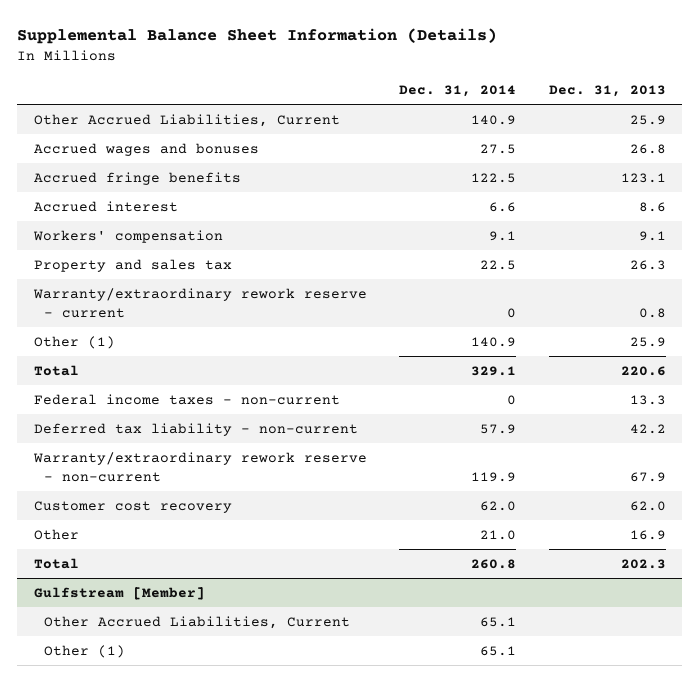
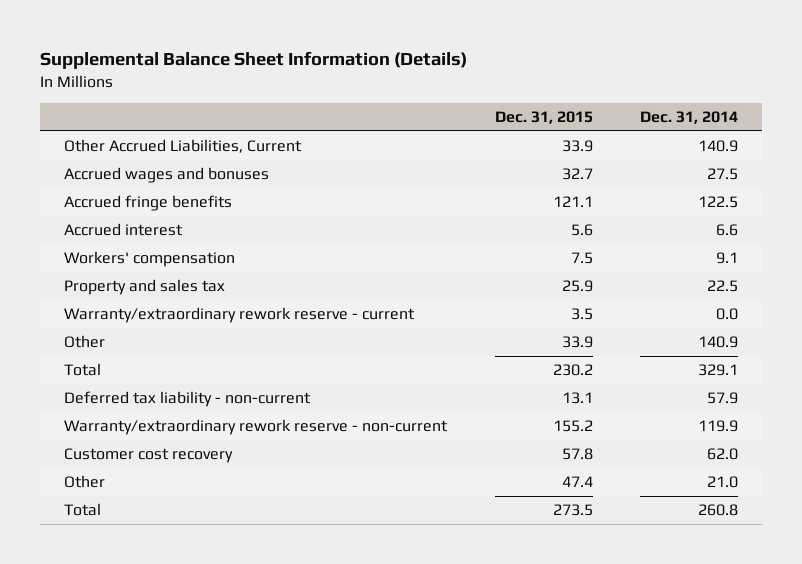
- | Dec. 31, 2014 | Dec. 31, 2013
+ | Dec. 31, 2015 | Dec. 31, 2014
- Warranty/extraordinary rework reserve - current | 0 | 0.8
- Other (1) | 140.9 | 25.9
+ Warranty/extraordinary rework reserve - current | 3.5 | 0.0
+ Other | 33.9 | 140.9
- Federal income taxes - non-current | 0 | 13.3
- Gulfstream [Member]
- Other Accrued Liabilities, Current | 65.1 |
- Other (1) | 65.1 |

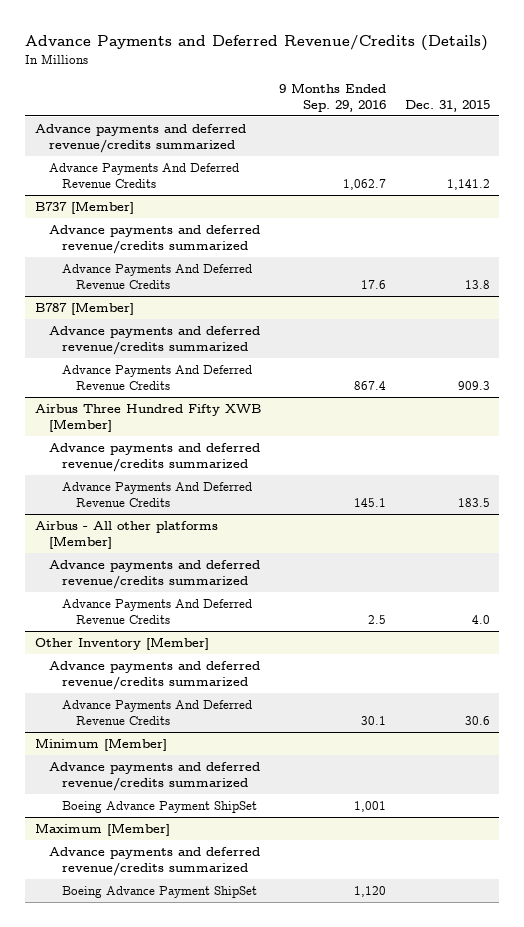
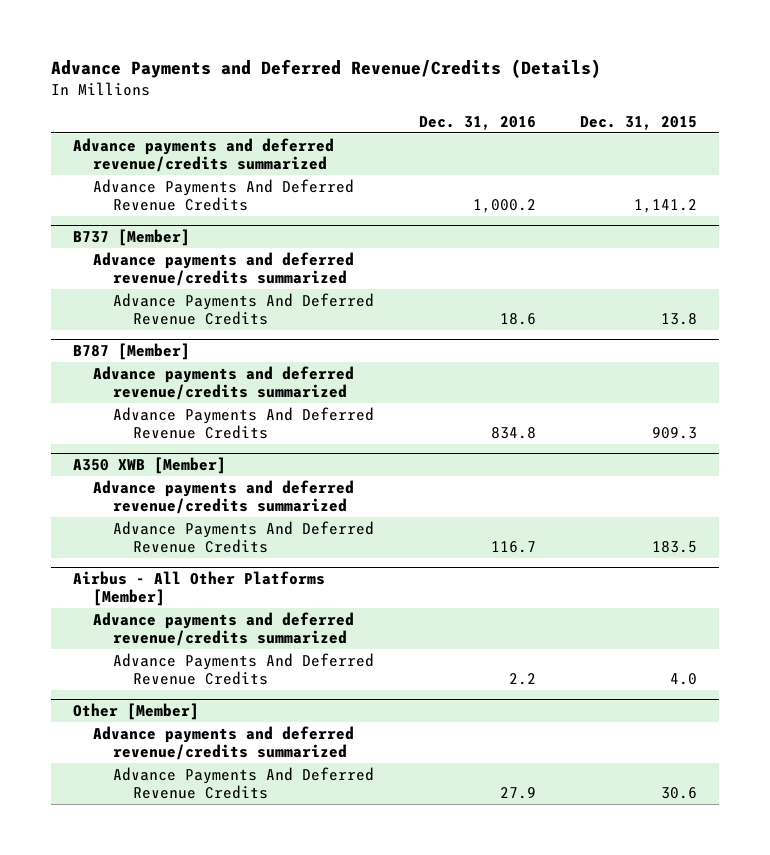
- | 9 Months Ended Sep. 29, 2016 | Dec. 31, 2015
+ | Dec. 31, 2016 | Dec. 31, 2015
- Airbus Three Hundred Fifty XWB [Member]
+ A350 XWB [Member]
- Airbus - All other platforms [Member]
+ Airbus - All Other Platforms [Member]
- Other Inventory [Member]
+ Other [Member]
- Minimum [Member]
- Advance payments and deferred revenue/credits summarized
- Boeing Advance Payment ShipSet | 1,001 |
- Maximum [Member]
- Advance payments and deferred revenue/credits summarized
- Boeing Advance Payment ShipSet | 1,120 |

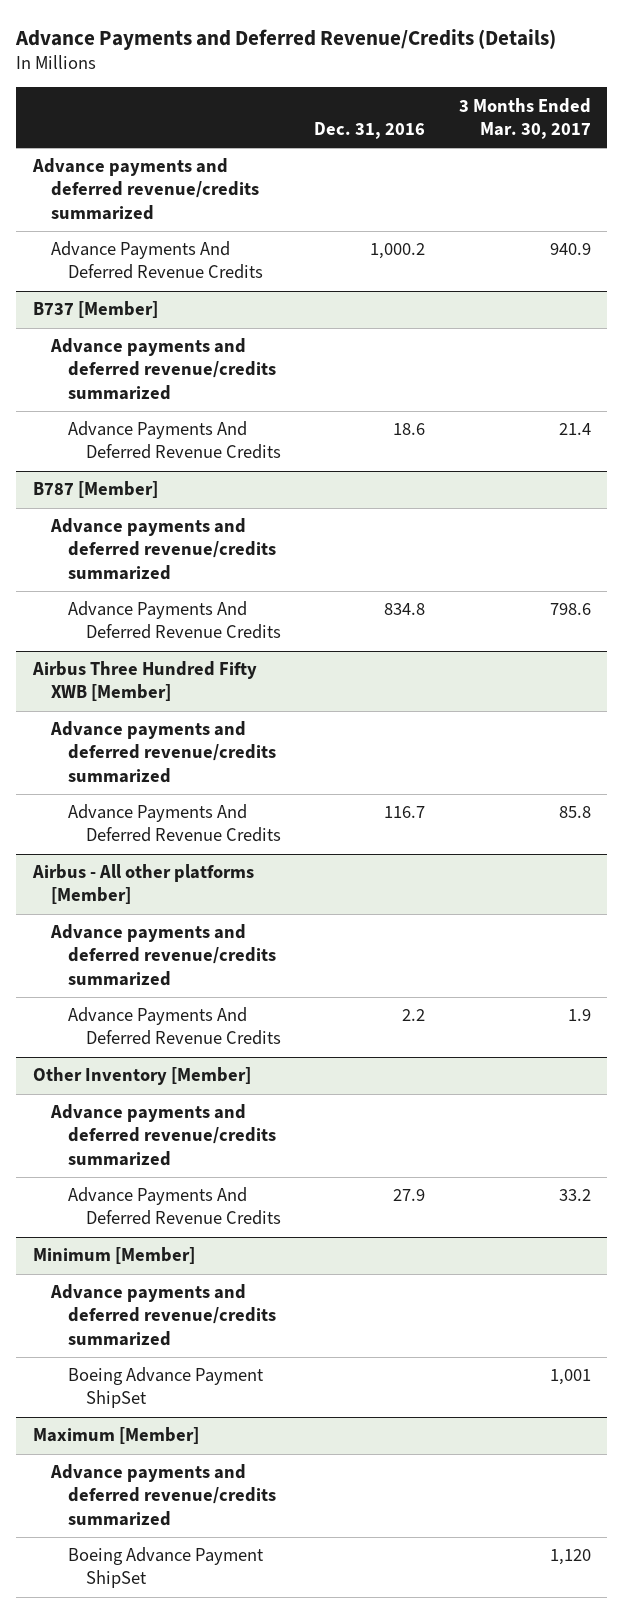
- | Dec. 31, 2016 | Dec. 31, 2015
+ | Dec. 31, 2016 | 3 Months Ended Mar. 30, 2017
- A350 XWB [Member]
+ Airbus Three Hundred Fifty XWB [Member]
- Airbus - All Other Platforms [Member]
+ Airbus - All other platforms [Member]
- Other [Member]
+ Other Inventory [Member]
+ Minimum [Member]
+ Advance payments and deferred revenue/credits summarized
+ Boeing Advance Payment ShipSet | | 1,001
+ Maximum [Member]
+ Advance payments and deferred revenue/credits summarized
+ Boeing Advance Payment ShipSet | | 1,120

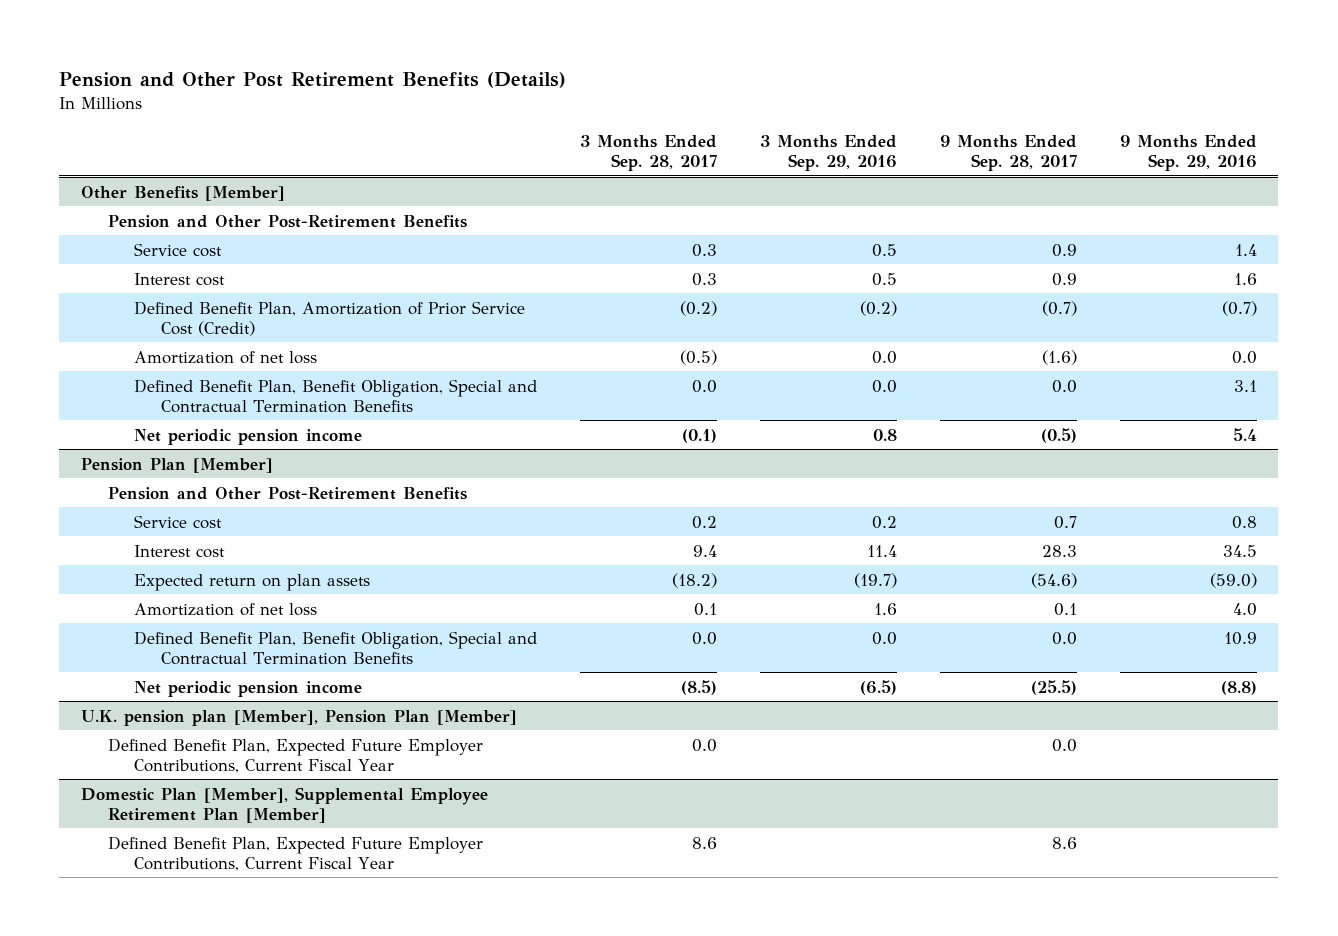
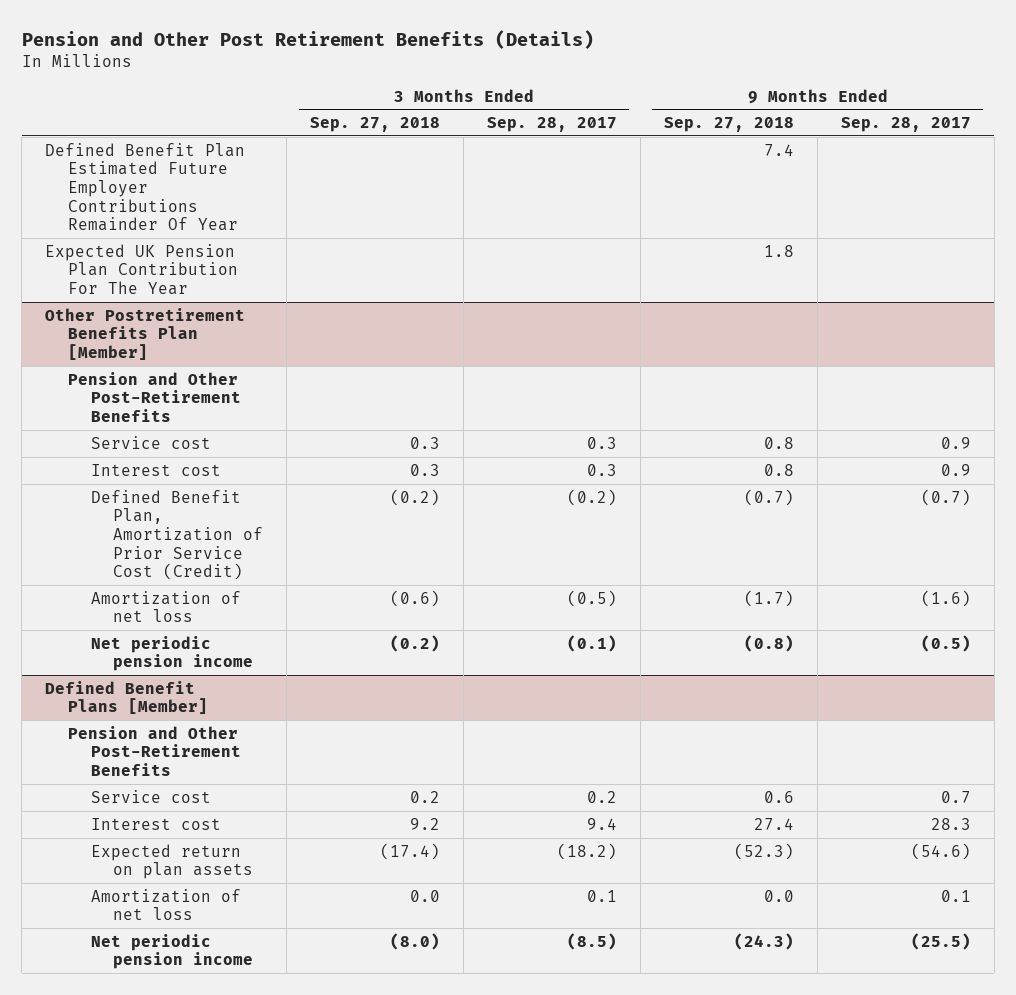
- | 3 Months Ended Sep. 28, 2017 | 3 Months Ended Sep. 29, 2016 | 9 Months Ended Sep. 28, 2017 | 9 Months Ended Sep. 29, 2016
+ | 3 Months Ended Sep. 27, 2018 | 3 Months Ended Sep. 28, 2017 | 9 Months Ended Sep. 27, 2018 | 9 Months Ended Sep. 28, 2017
- Other Benefits [Member]
+ Defined Benefit Plan Estimated Future Employer Contributions Remainder Of Year | | | 7.4 |
+ Expected UK Pension Plan Contribution For The Year | | | 1.8 |
+ Other Postretirement Benefits Plan [Member]
- Defined Benefit Plan, Benefit Obligation, Special and Contractual Termination Benefits | 0.0 | 0.0 | 0.0 | 3.1
- Pension Plan [Member]
+ Defined Benefit Plans [Member]
- Defined Benefit Plan, Benefit Obligation, Special and Contractual Termination Benefits | 0.0 | 0.0 | 0.0 | 10.9
- U.K. pension plan [Member], Pension Plan [Member]
- Defined Benefit Plan, Expected Future Employer Contributions, Current Fiscal Year | 0.0 | | 0.0 |
- Domestic Plan [Member], Supplemental Employee Retirement Plan [Member]
- Defined Benefit Plan, Expected Future Employer Contributions, Current Fiscal Year | 8.6 | | 8.6 |

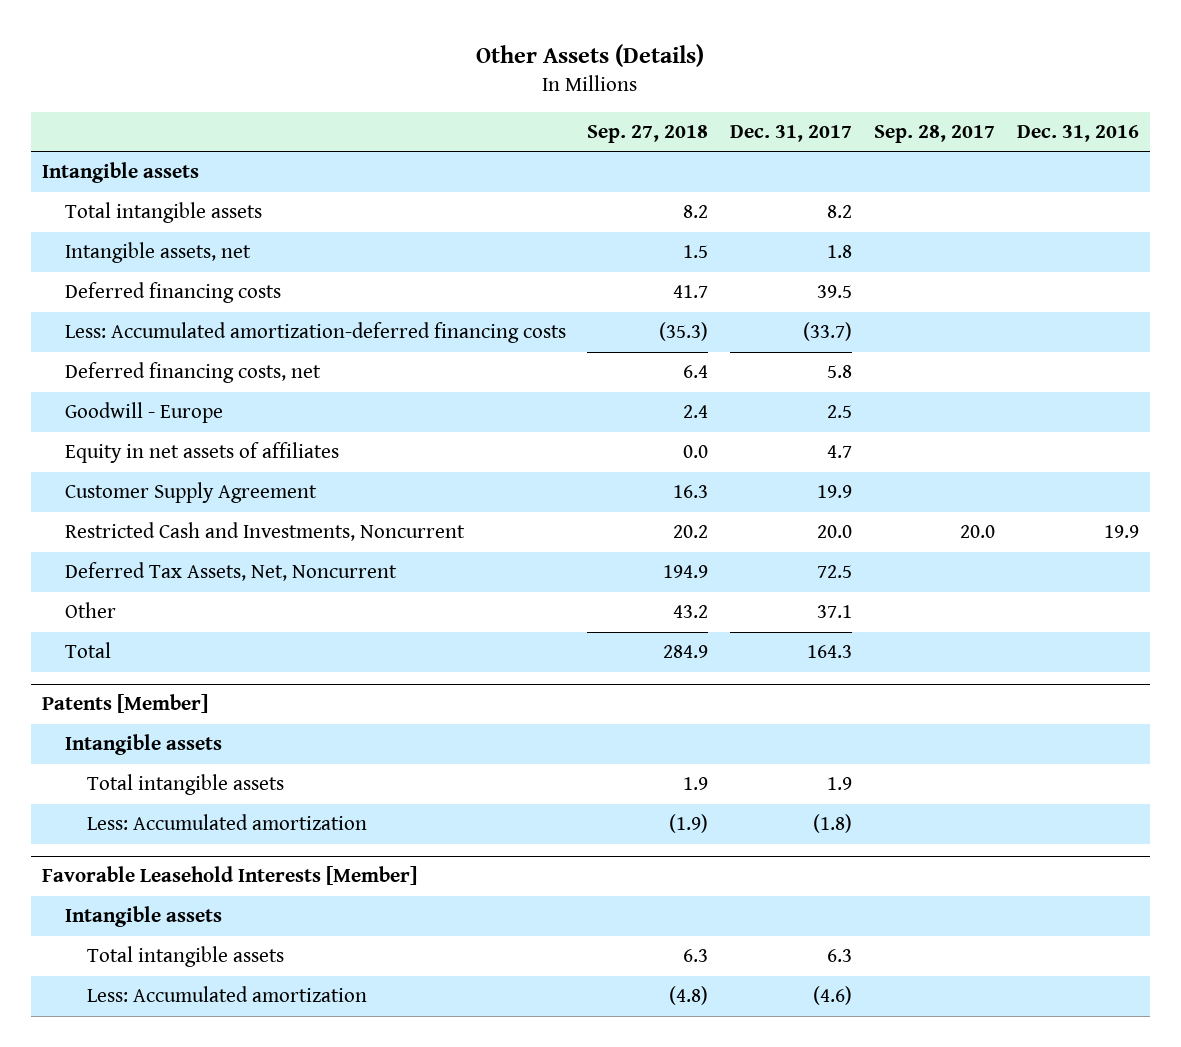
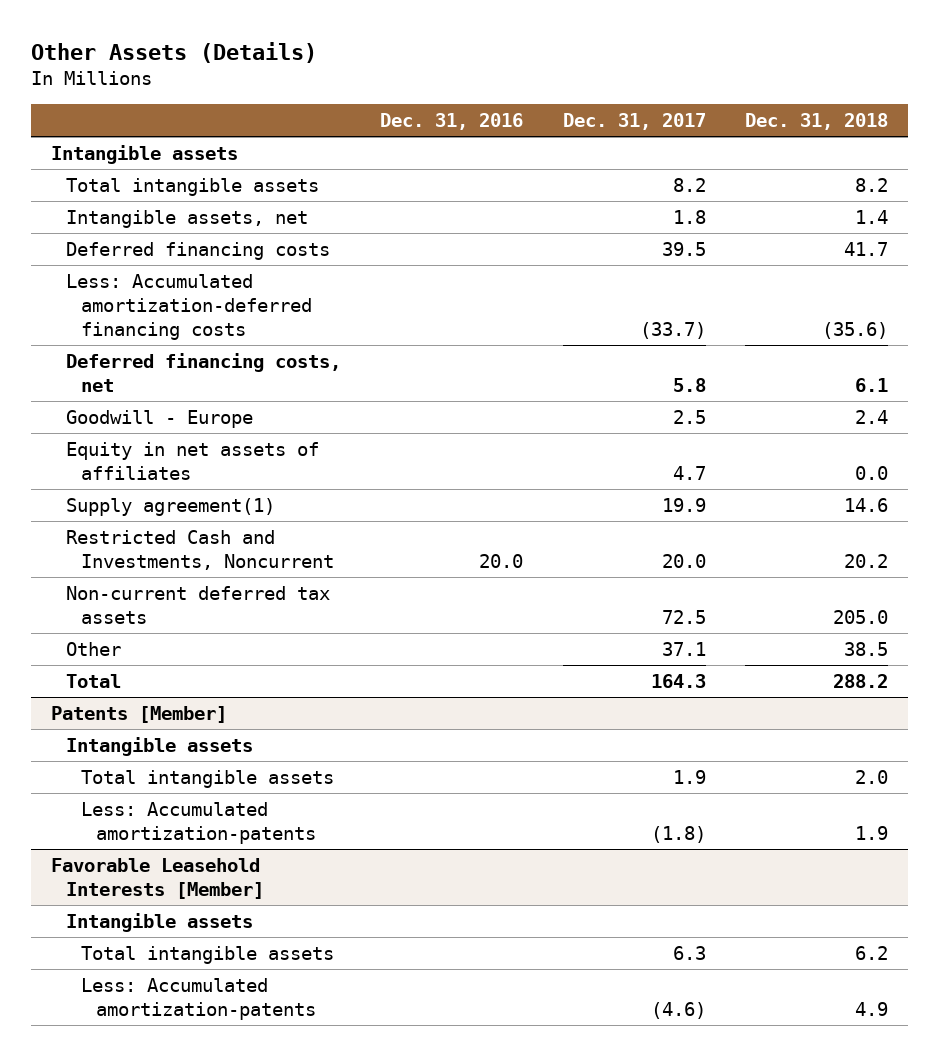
- | Sep. 27, 2018 | Dec. 31, 2017 | Sep. 28, 2017 | Dec. 31, 2016
+ | Dec. 31, 2016 | Dec. 31, 2017 | Dec. 31, 2018
- Customer Supply Agreement | 16.3 | 19.9 | |
- Restricted Cash and Investments, Noncurrent | 20.2 | 20.0 | 20.0 | 19.9
- Deferred Tax Assets, Net, Noncurrent | 194.9 | 72.5 | |
+ Supply agreement(1) | | 19.9 | 14.6
+ Restricted Cash and Investments, Noncurrent | 20.0 | 20.0 | 20.2
+ Non-current deferred tax assets | | 72.5 | 205.0
@ Patents [Member]
- Less: Accumulated amortization | (1.9) | (1.8) | |
+ Less: Accumulated amortization-patents | | (1.8) | 1.9
@ Favorable Leasehold Interests [Member]
- Less: Accumulated amortization | (4.8) | (4.6) | |
+ Less: Accumulated amortization-patents | | (4.6) | 4.9

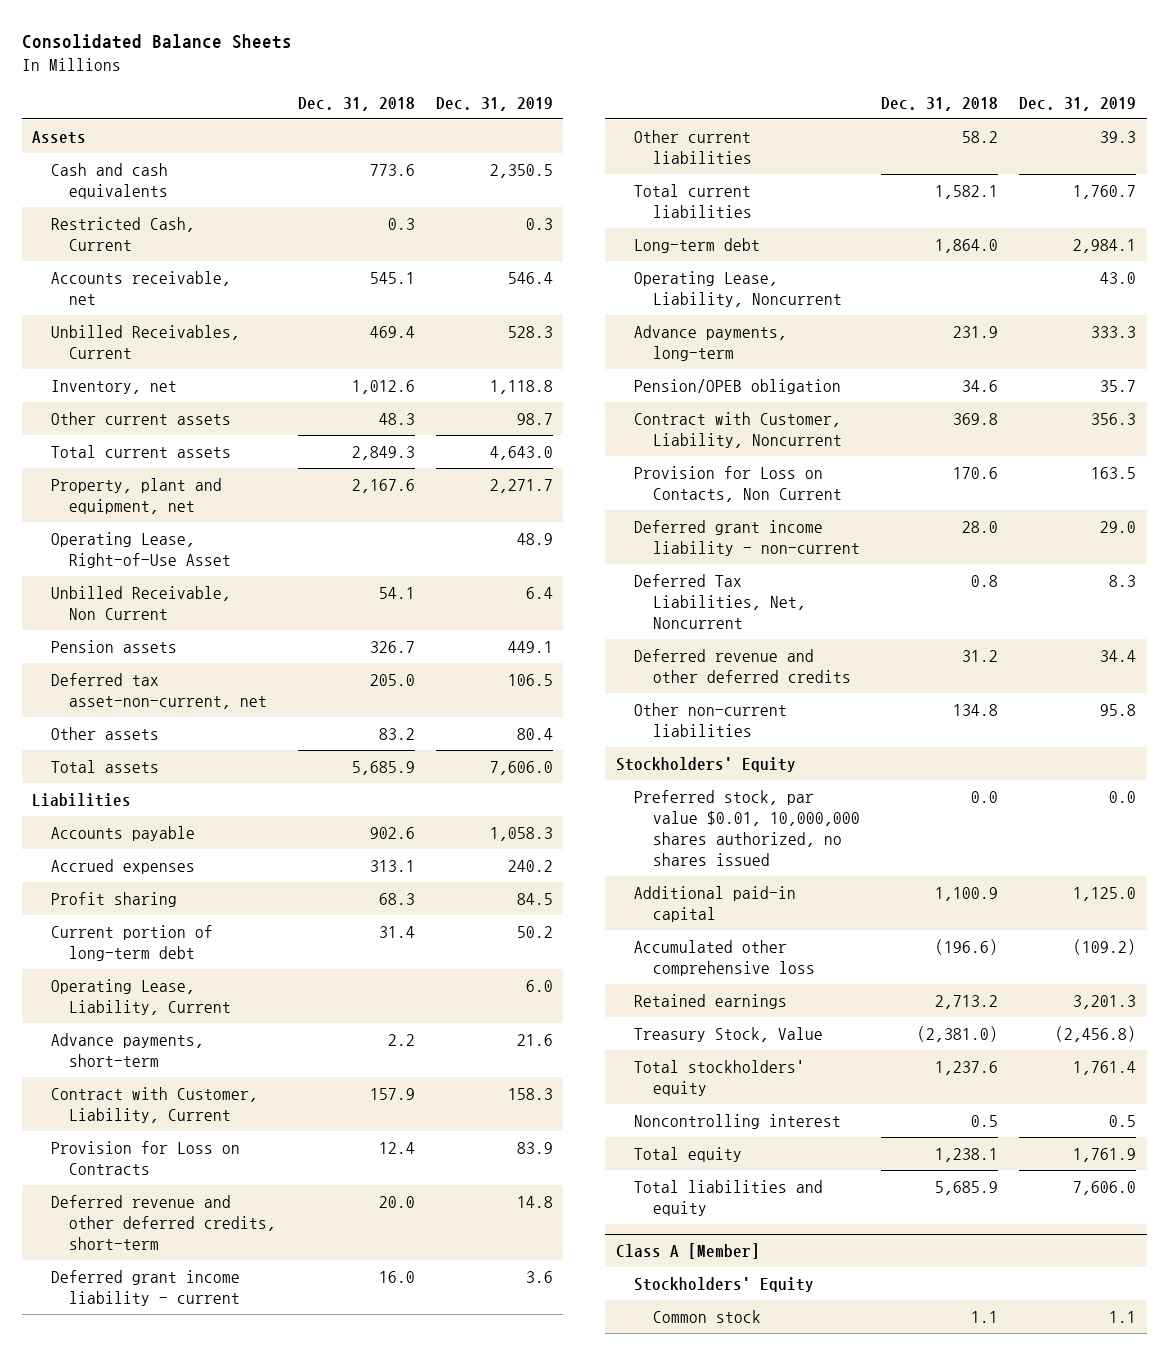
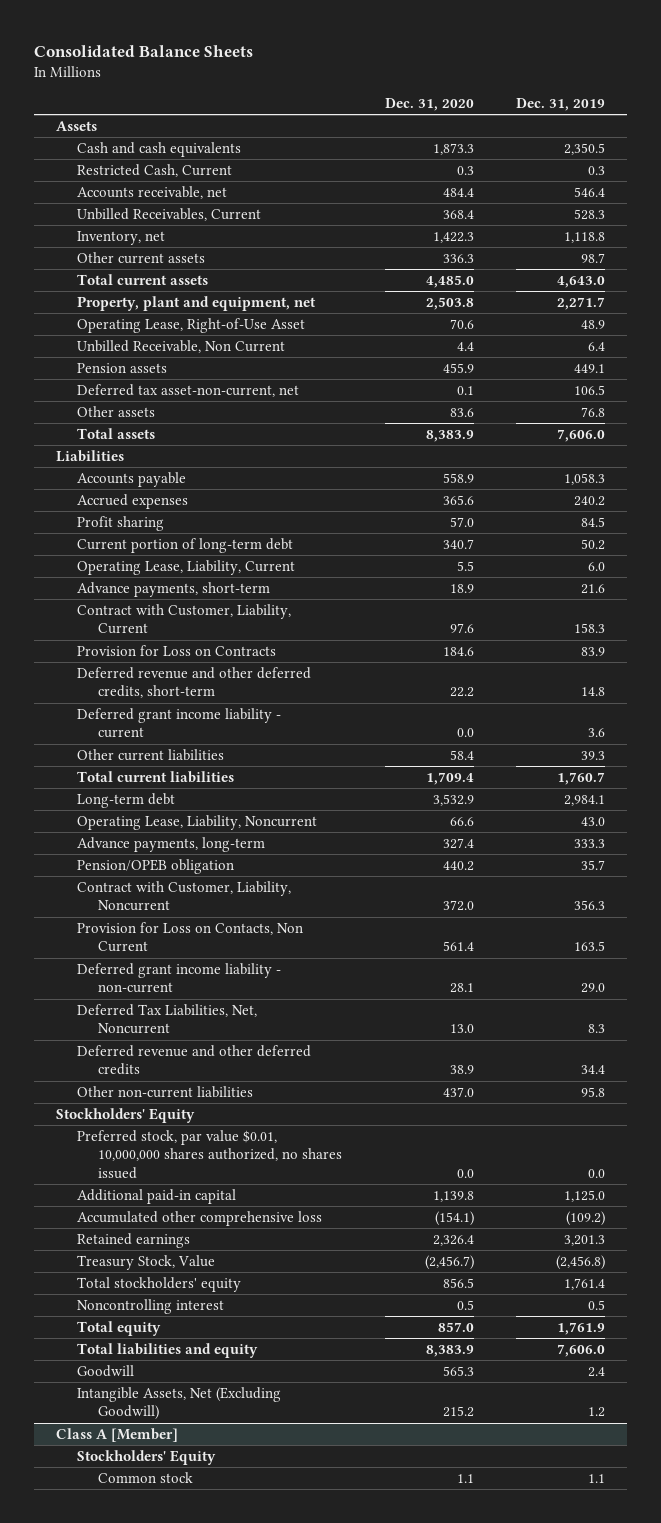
- | Dec. 31, 2018 | Dec. 31, 2019
+ | Dec. 31, 2020 | Dec. 31, 2019
- Other assets | 83.2 | 80.4
+ Other assets | 83.6 | 76.8
+ Goodwill | 565.3 | 2.4
+ Intangible Assets, Net (Excluding Goodwill) | 215.2 | 1.2

